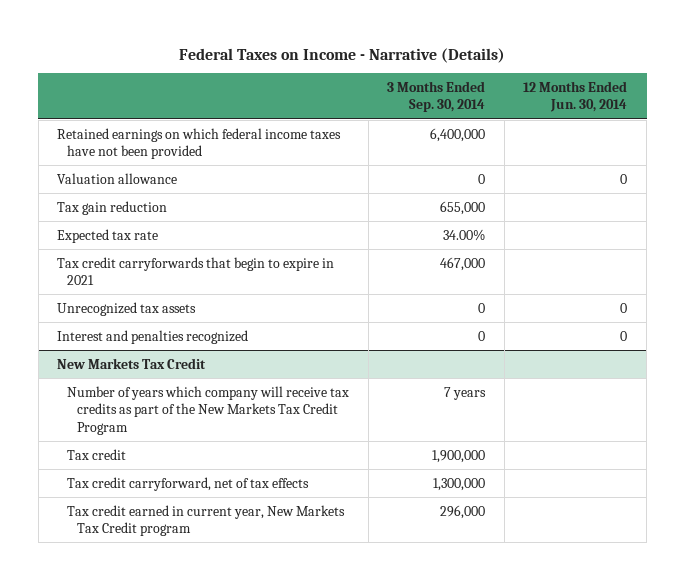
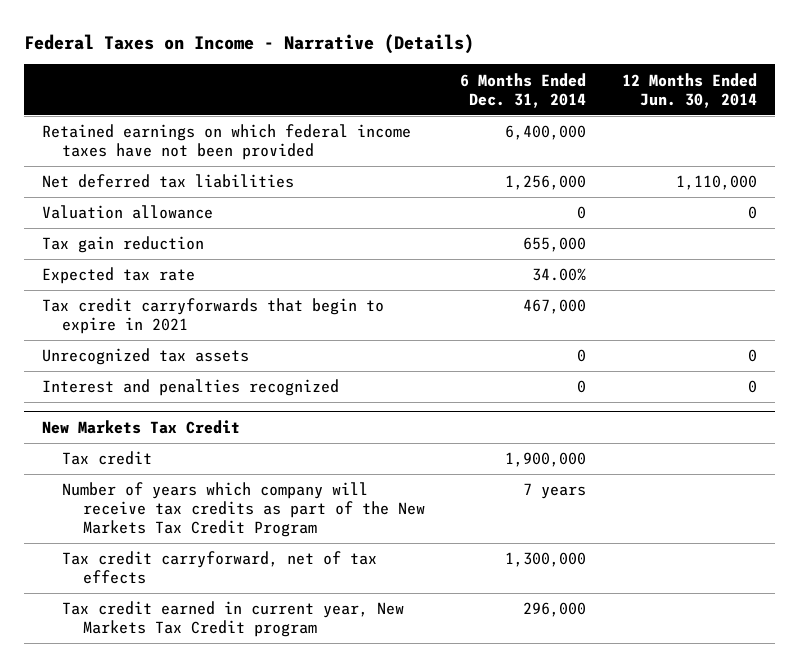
- | 3 Months Ended Sep. 30, 2014 | 12 Months Ended Jun. 30, 2014
+ | 6 Months Ended Dec. 31, 2014 | 12 Months Ended Jun. 30, 2014
+ Net deferred tax liabilities | 1,256,000 | 1,110,000
@ New Markets Tax Credit
moved down: Number of years which company will receive tax credits as part of the New Markets Tax Credit Program | 7 years |

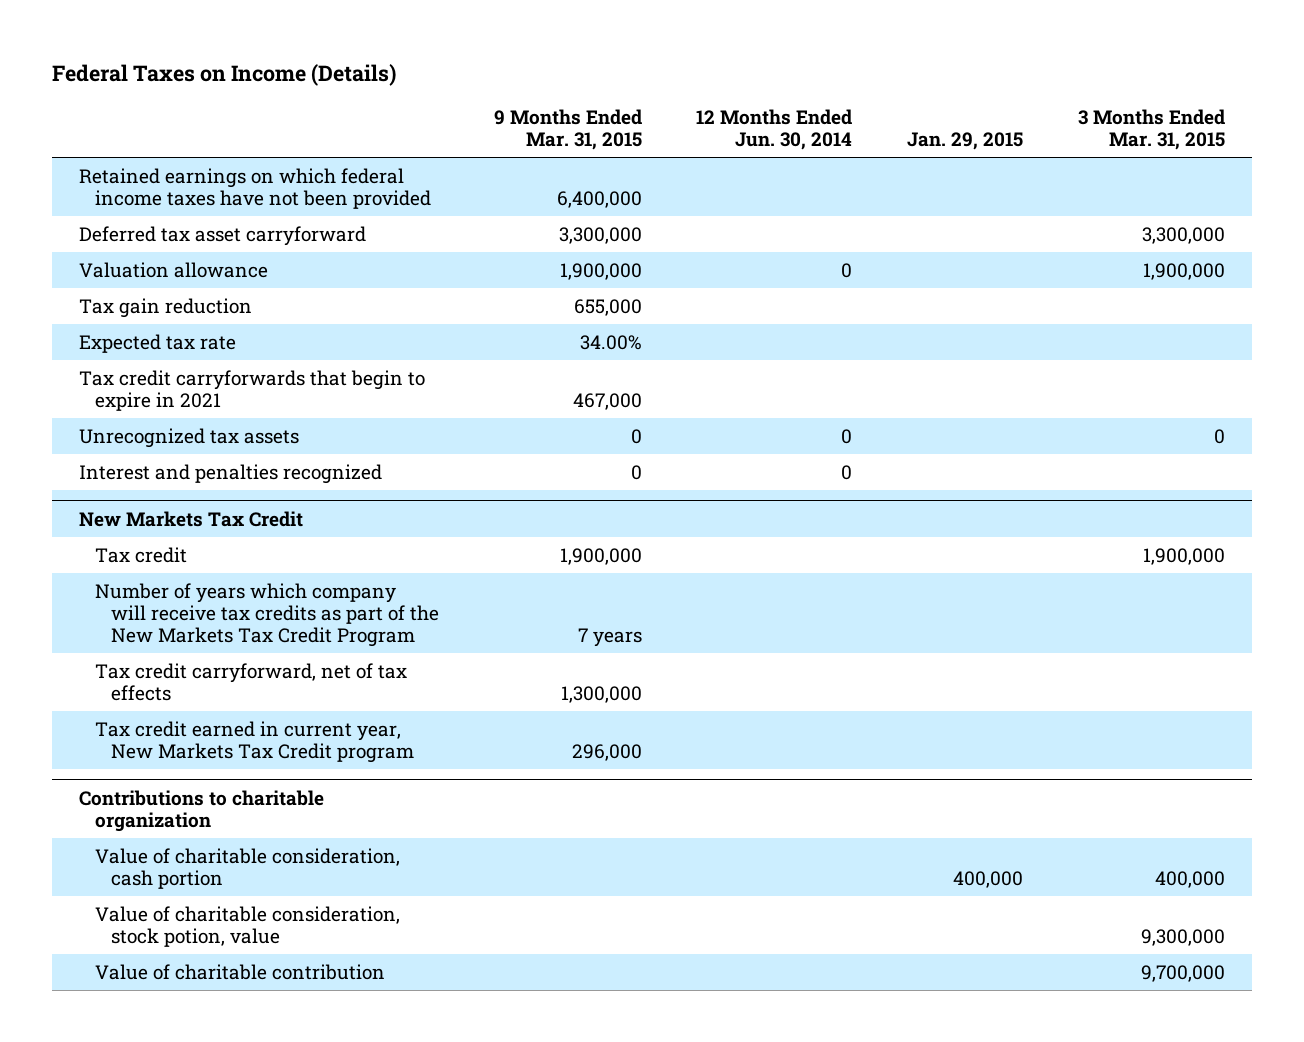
- Federal Taxes on Income - Narrative (Details)
+ Federal Taxes on Income (Details)
- | 6 Months Ended Dec. 31, 2014 | 12 Months Ended Jun. 30, 2014
+ | 9 Months Ended Mar. 31, 2015 | 12 Months Ended Jun. 30, 2014 | Jan. 29, 2015 | 3 Months Ended Mar. 31, 2015
- Net deferred tax liabilities | 1,256,000 | 1,110,000
+ Deferred tax asset carryforward | 3,300,000 | | | 3,300,000
+ Contributions to charitable organization
+ Value of charitable consideration, cash portion | | | 400,000 | 400,000
+ Value of charitable consideration, stock potion, value | | | | 9,300,000
+ Value of charitable contribution | | | | 9,700,000

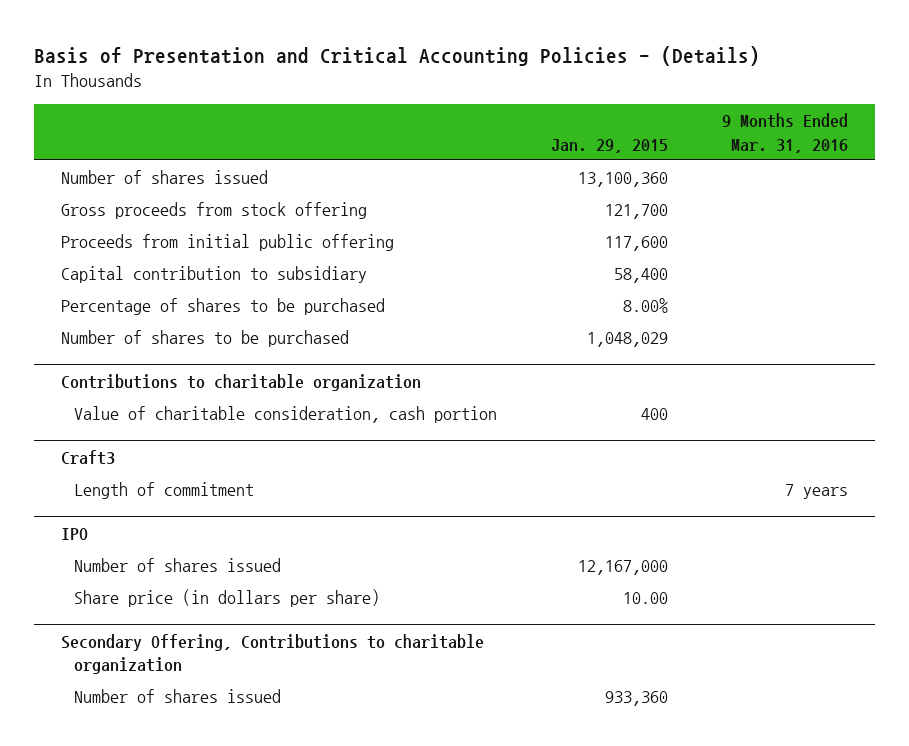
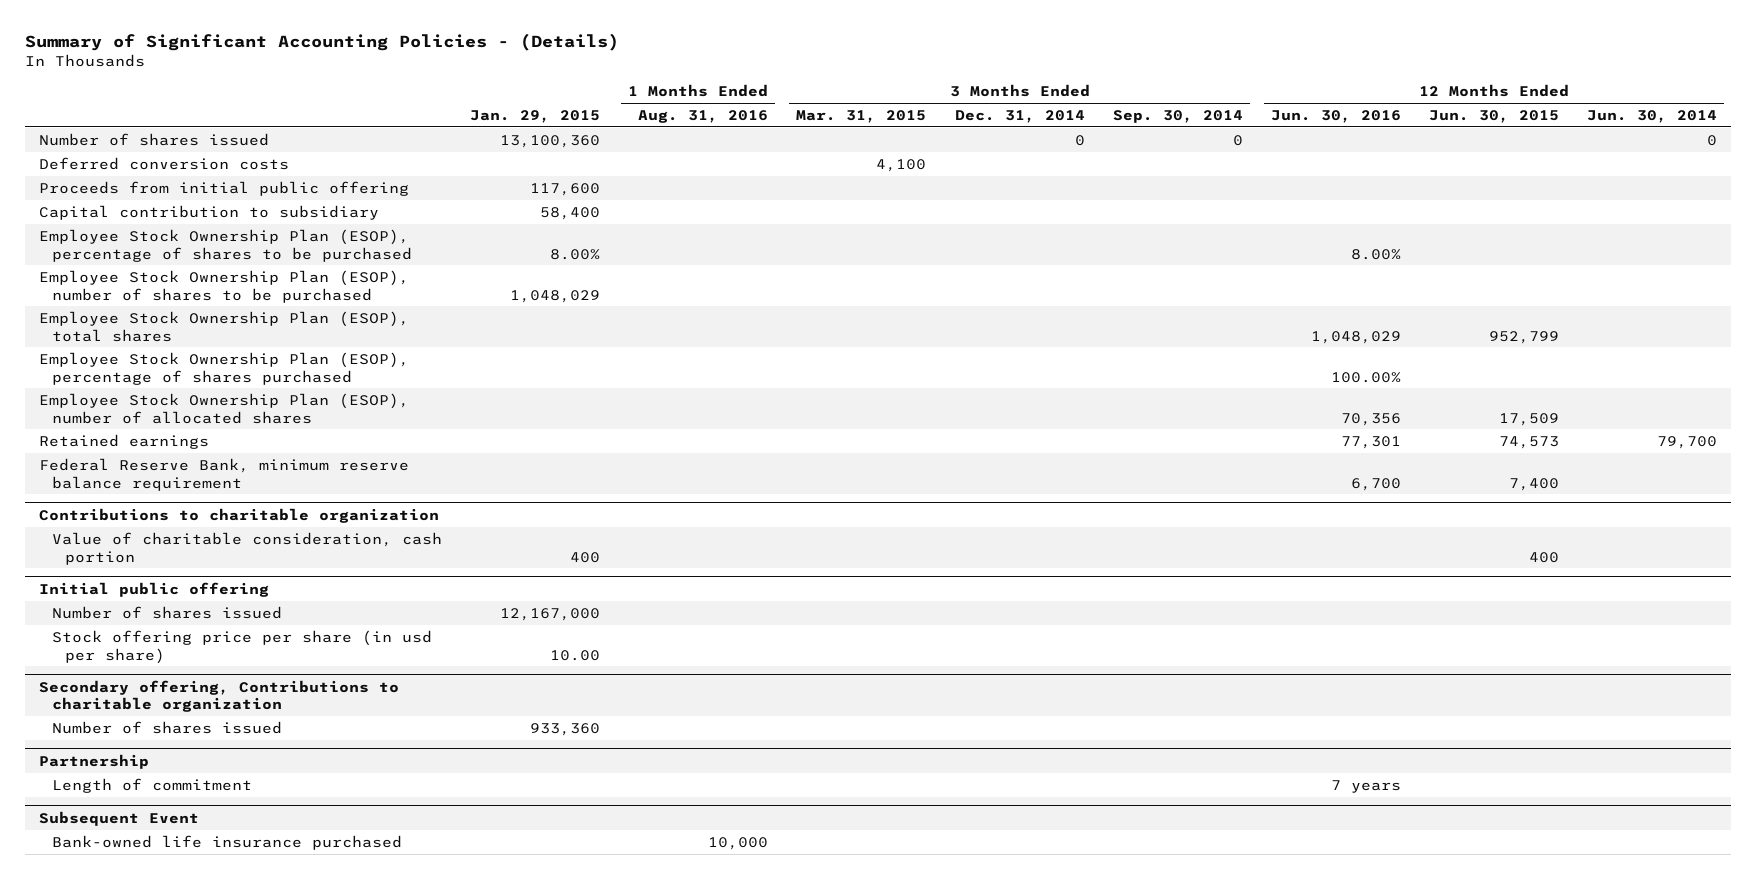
- Basis of Presentation and Critical Accounting Policies - (Details)
+ Summary of Significant Accounting Policies - (Details)
- | Jan. 29, 2015 | 9 Months Ended Mar. 31, 2016
+ | Jan. 29, 2015 | 1 Months Ended Aug. 31, 2016 | 3 Months Ended Mar. 31, 2015 | 3 Months Ended Dec. 31, 2014 | 3 Months Ended Sep. 30, 2014 | 12 Months Ended Jun. 30, 2016 | 12 Months Ended Jun. 30, 2015 | 12 Months Ended Jun. 30, 2014
- Gross proceeds from stock offering | 121,700 |
+ Deferred conversion costs | | | 4,100 | | | | |
- Percentage of shares to be purchased | 8.00% |
- Number of shares to be purchased | 1,048,029 |
+ Employee Stock Ownership Plan (ESOP), percentage of shares to be purchased | 8.00% | | | | | 8.00% | |
+ Employee Stock Ownership Plan (ESOP), number of shares to be purchased | 1,048,029 | | | | | | |
+ Employee Stock Ownership Plan (ESOP), total shares | | | | | | 1,048,029 | 952,799 |
+ Employee Stock Ownership Plan (ESOP), percentage of shares purchased | | | | | | 100.00% | |
+ Employee Stock Ownership Plan (ESOP), number of allocated shares | | | | | | 70,356 | 17,509 |
+ Retained earnings | | | | | | 77,301 | 74,573 | 79,700
+ Federal Reserve Bank, minimum reserve balance requirement | | | | | | 6,700 | 7,400 |
- Craft3
- Length of commitment | | 7 years
- IPO
+ Initial public offering
- Share price (in dollars per share) | 10.00 |
- Secondary Offering, Contributions to charitable organization
+ Stock offering price per share (in usd per share) | 10.00 | | | | | | |
+ Secondary offering, Contributions to charitable organization
+ Partnership
+ Length of commitment | | | | | | 7 years | |
+ Subsequent Event
+ Bank-owned life insurance purchased | | 10,000 | | | | | |

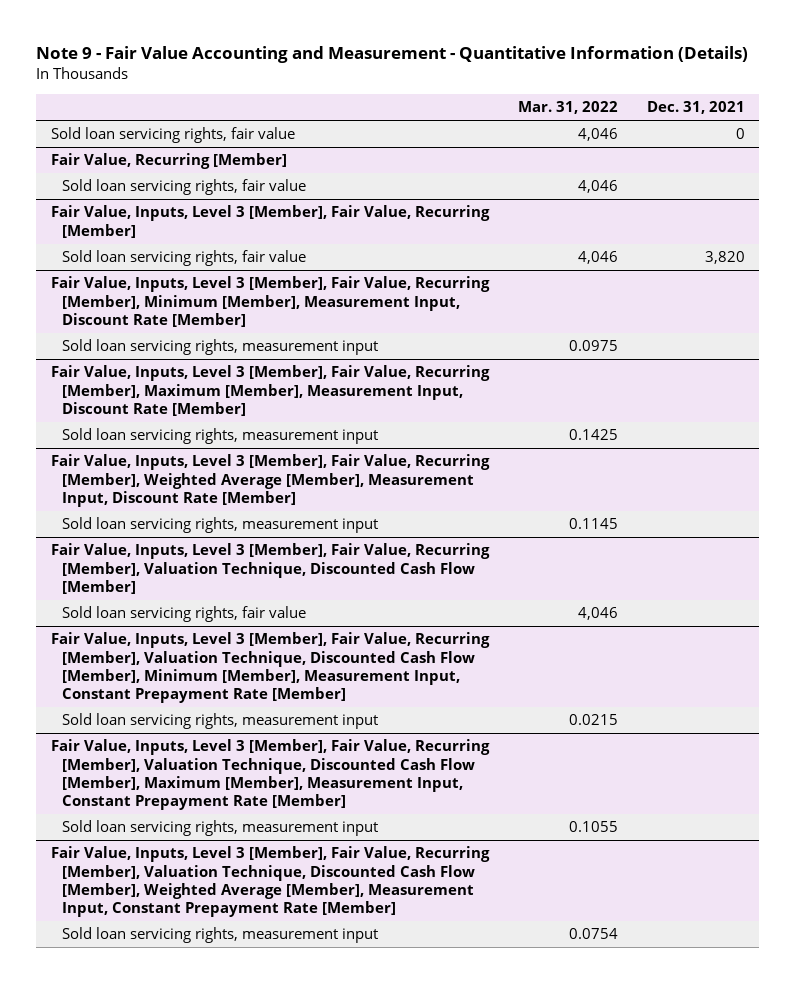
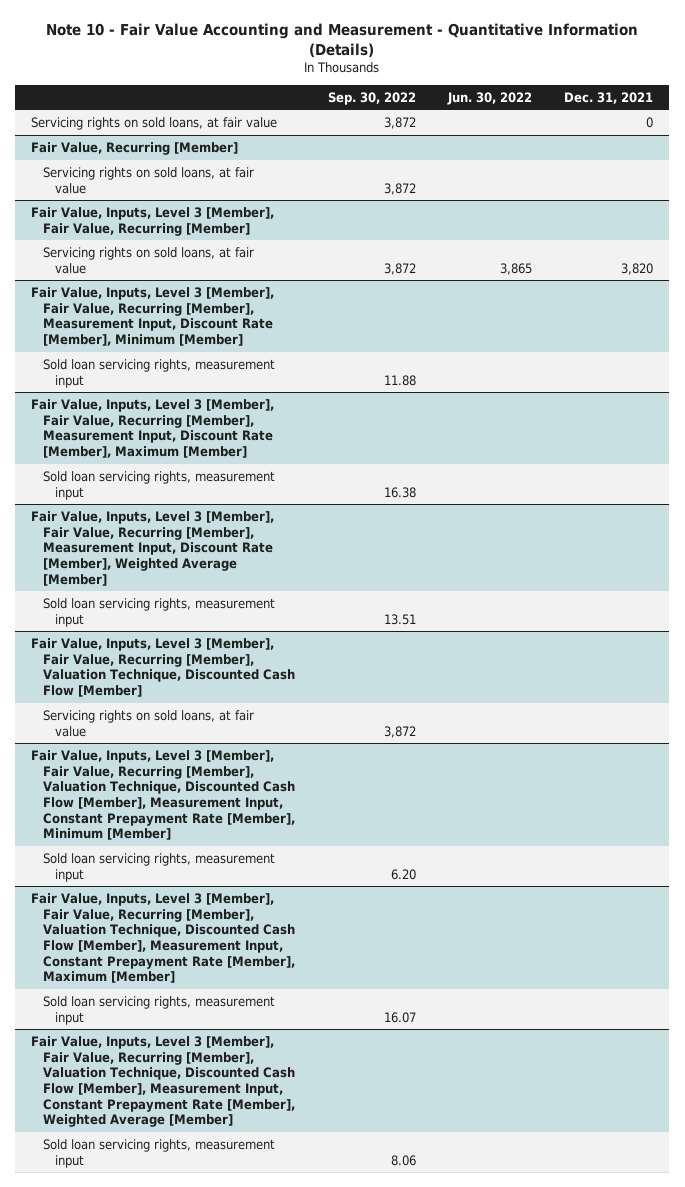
- Note 9 - Fair Value Accounting and Measurement - Quantitative Information (Details)
+ Note 10 - Fair Value Accounting and Measurement - Quantitative Information (Details)
- | Mar. 31, 2022 | Dec. 31, 2021
+ | Sep. 30, 2022 | Jun. 30, 2022 | Dec. 31, 2021
- Sold loan servicing rights, fair value | 4,046 | 0
+ Servicing rights on sold loans, at fair value | 3,872 | | 0
@ Fair Value, Recurring [Member]
- Sold loan servicing rights, fair value | 4,046 |
+ Servicing rights on sold loans, at fair value | 3,872 | |
@ Fair Value, Inputs, Level 3 [Member], Fair Value, Recurring [Member]
- Sold loan servicing rights, fair value | 4,046 | 3,820
- Fair Value, Inputs, Level 3 [Member], Fair Value, Recurring [Member], Minimum [Member], Measurement Input, Discount Rate [Member]
@ Fair Value, Inputs, Level 3 [Member], Fair Value, Recurring [Member]
+ Servicing rights on sold loans, at fair value | 3,872 | 3,865 | 3,820
+ Fair Value, Inputs, Level 3 [Member], Fair Value, Recurring [Member], Measurement Input, Discount Rate [Member], Minimum [Member]
- Fair Value, Inputs, Level 3 [Member], Fair Value, Recurring [Member], Maximum [Member], Measurement Input, Discount Rate [Member]
+ Fair Value, Inputs, Level 3 [Member], Fair Value, Recurring [Member], Measurement Input, Discount Rate [Member], Maximum [Member]
- Fair Value, Inputs, Level 3 [Member], Fair Value, Recurring [Member], Weighted Average [Member], Measurement Input, Discount Rate [Member]
+ Fair Value, Inputs, Level 3 [Member], Fair Value, Recurring [Member], Measurement Input, Discount Rate [Member], Weighted Average [Member]
@ Fair Value, Inputs, Level 3 [Member], Fair Value, Recurring [Member], Valuation Technique, Discounted Cash Flow [Member]
- Sold loan servicing rights, fair value | 4,046 |
- Fair Value, Inputs, Level 3 [Member], Fair Value, Recurring [Member], Valuation Technique, Discounted Cash Flow [Member], Minimum [Member], Measurement Input, Constant Prepayment Rate [Member]
@ Fair Value, Inputs, Level 3 [Member], Fair Value, Recurring [Member], Valuation Technique, Discounted Cash Flow [Member]
+ Servicing rights on sold loans, at fair value | 3,872 | |
+ Fair Value, Inputs, Level 3 [Member], Fair Value, Recurring [Member], Valuation Technique, Discounted Cash Flow [Member], Measurement Input, Constant Prepayment Rate [Member], Minimum [Member]
- Fair Value, Inputs, Level 3 [Member], Fair Value, Recurring [Member], Valuation Technique, Discounted Cash Flow [Member], Maximum [Member], Measurement Input, Constant Prepayment Rate [Member]
+ Fair Value, Inputs, Level 3 [Member], Fair Value, Recurring [Member], Valuation Technique, Discounted Cash Flow [Member], Measurement Input, Constant Prepayment Rate [Member], Maximum [Member]
- Fair Value, Inputs, Level 3 [Member], Fair Value, Recurring [Member], Valuation Technique, Discounted Cash Flow [Member], Weighted Average [Member], Measurement Input, Constant Prepayment Rate [Member]
+ Fair Value, Inputs, Level 3 [Member], Fair Value, Recurring [Member], Valuation Technique, Discounted Cash Flow [Member], Measurement Input, Constant Prepayment Rate [Member], Weighted Average [Member]

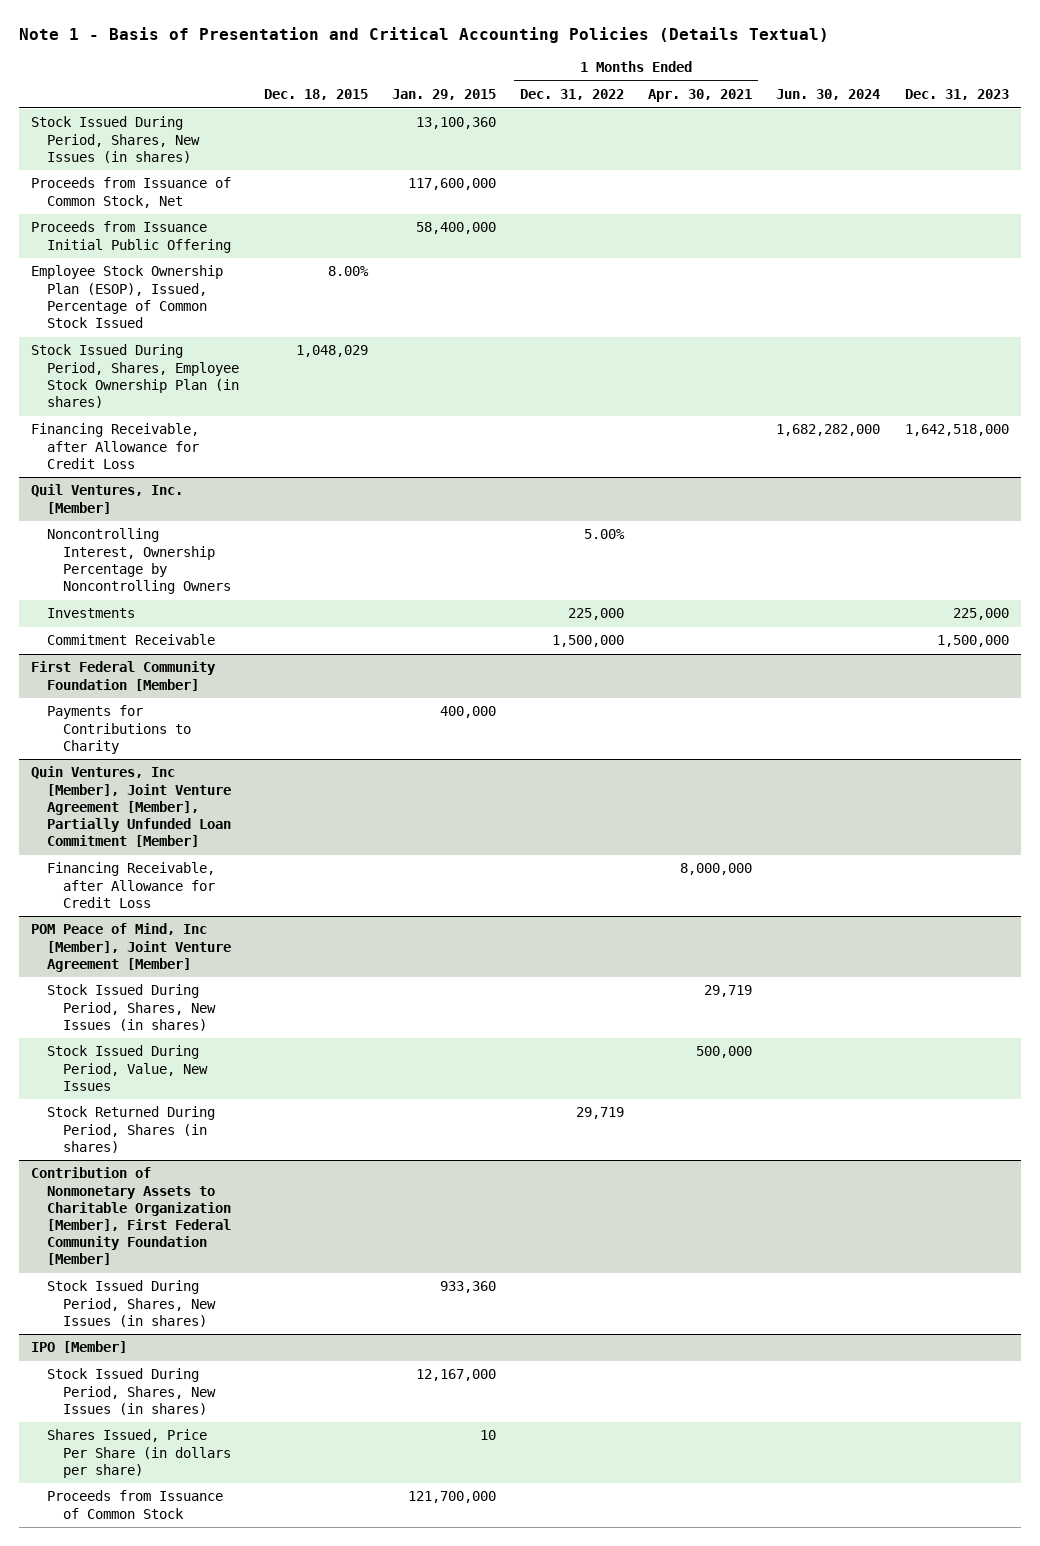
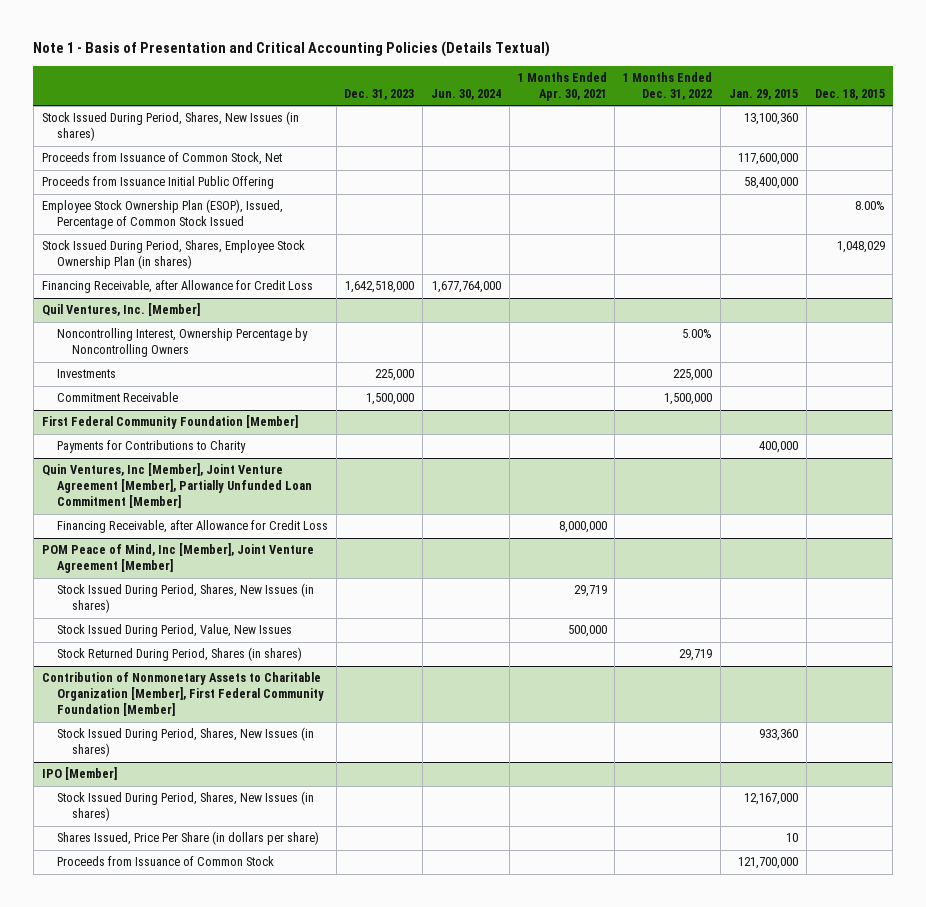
- | Dec. 18, 2015 | Jan. 29, 2015 | 1 Months Ended Dec. 31, 2022 | 1 Months Ended Apr. 30, 2021 | Jun. 30, 2024 | Dec. 31, 2023
+ | Dec. 31, 2023 | Jun. 30, 2024 | 1 Months Ended Apr. 30, 2021 | 1 Months Ended Dec. 31, 2022 | Jan. 29, 2015 | Dec. 18, 2015
- Financing Receivable, after Allowance for Credit Loss | | | | | 1,682,282,000 | 1,642,518,000
+ Financing Receivable, after Allowance for Credit Loss | 1,642,518,000 | 1,677,764,000 | | | |

